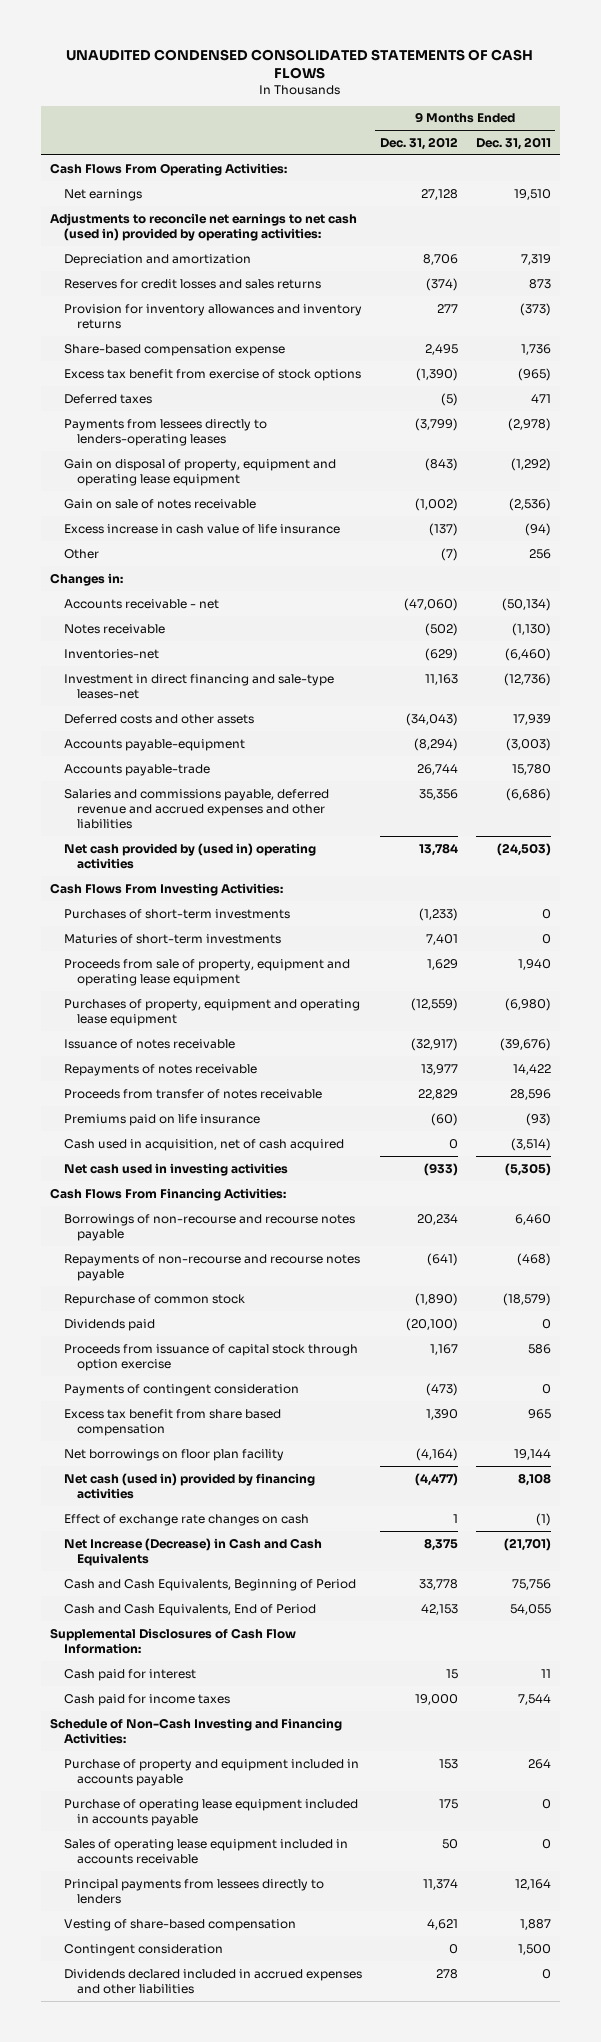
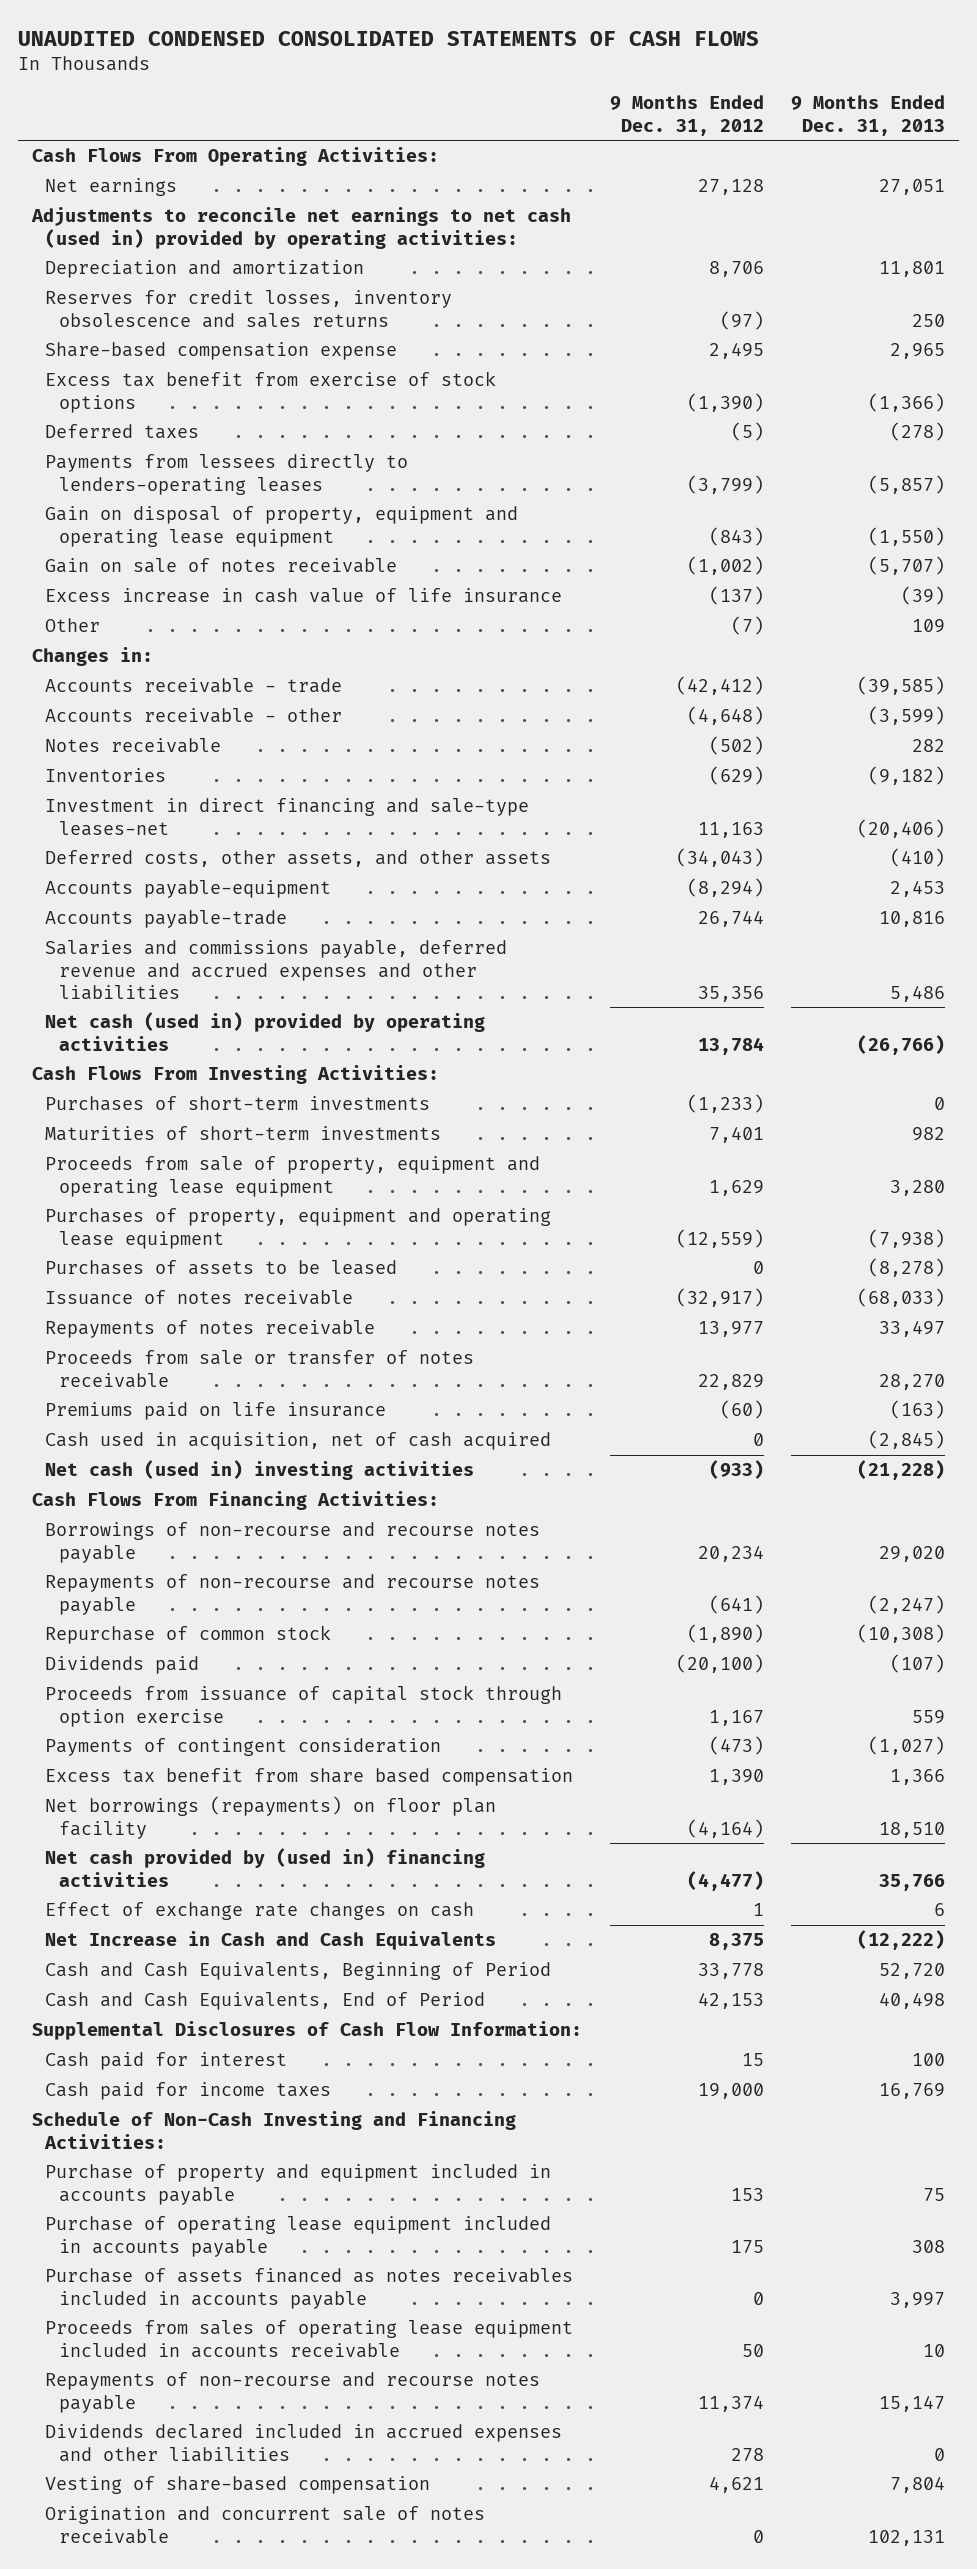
- | 9 Months Ended Dec. 31, 2012 | 9 Months Ended Dec. 31, 2011
+ | 9 Months Ended Dec. 31, 2012 | 9 Months Ended Dec. 31, 2013
- Reserves for credit losses and sales returns | (374) | 873
- Provision for inventory allowances and inventory returns | 277 | (373)
+ Reserves for credit losses, inventory obsolescence and sales returns | (97) | 250
- Accounts receivable - net | (47,060) | (50,134)
+ Accounts receivable - trade | (42,412) | (39,585)
+ Accounts receivable - other | (4,648) | (3,599)
- Inventories-net | (629) | (6,460)
+ Inventories | (629) | (9,182)
- Deferred costs and other assets | (34,043) | 17,939
+ Deferred costs, other assets, and other assets | (34,043) | (410)
- Net cash provided by (used in) operating activities | 13,784 | (24,503)
+ Net cash (used in) provided by operating activities | 13,784 | (26,766)
- Maturies of short-term investments | 7,401 | 0
+ Maturities of short-term investments | 7,401 | 982
+ Purchases of assets to be leased | 0 | (8,278)
- Proceeds from transfer of notes receivable | 22,829 | 28,596
+ Proceeds from sale or transfer of notes receivable | 22,829 | 28,270
- Net cash used in investing activities | (933) | (5,305)
+ Net cash (used in) investing activities | (933) | (21,228)
- Net borrowings on floor plan facility | (4,164) | 19,144
- Net cash (used in) provided by financing activities | (4,477) | 8,108
+ Net borrowings (repayments) on floor plan facility | (4,164) | 18,510
+ Net cash provided by (used in) financing activities | (4,477) | 35,766
- Net Increase (Decrease) in Cash and Cash Equivalents | 8,375 | (21,701)
+ Net Increase in Cash and Cash Equivalents | 8,375 | (12,222)
- Sales of operating lease equipment included in accounts receivable | 50 | 0
- Principal payments from lessees directly to lenders | 11,374 | 12,164
- Contingent consideration | 0 | 1,500
+ Purchase of assets financed as notes receivables included in accounts payable | 0 | 3,997
+ Proceeds from sales of operating lease equipment included in accounts receivable | 50 | 10
+ Repayments of non-recourse and recourse notes payable | 11,374 | 15,147
moved down: Vesting of share-based compensation | 4,621 | 7,804
+ Origination and concurrent sale of notes receivable | 0 | 102,131

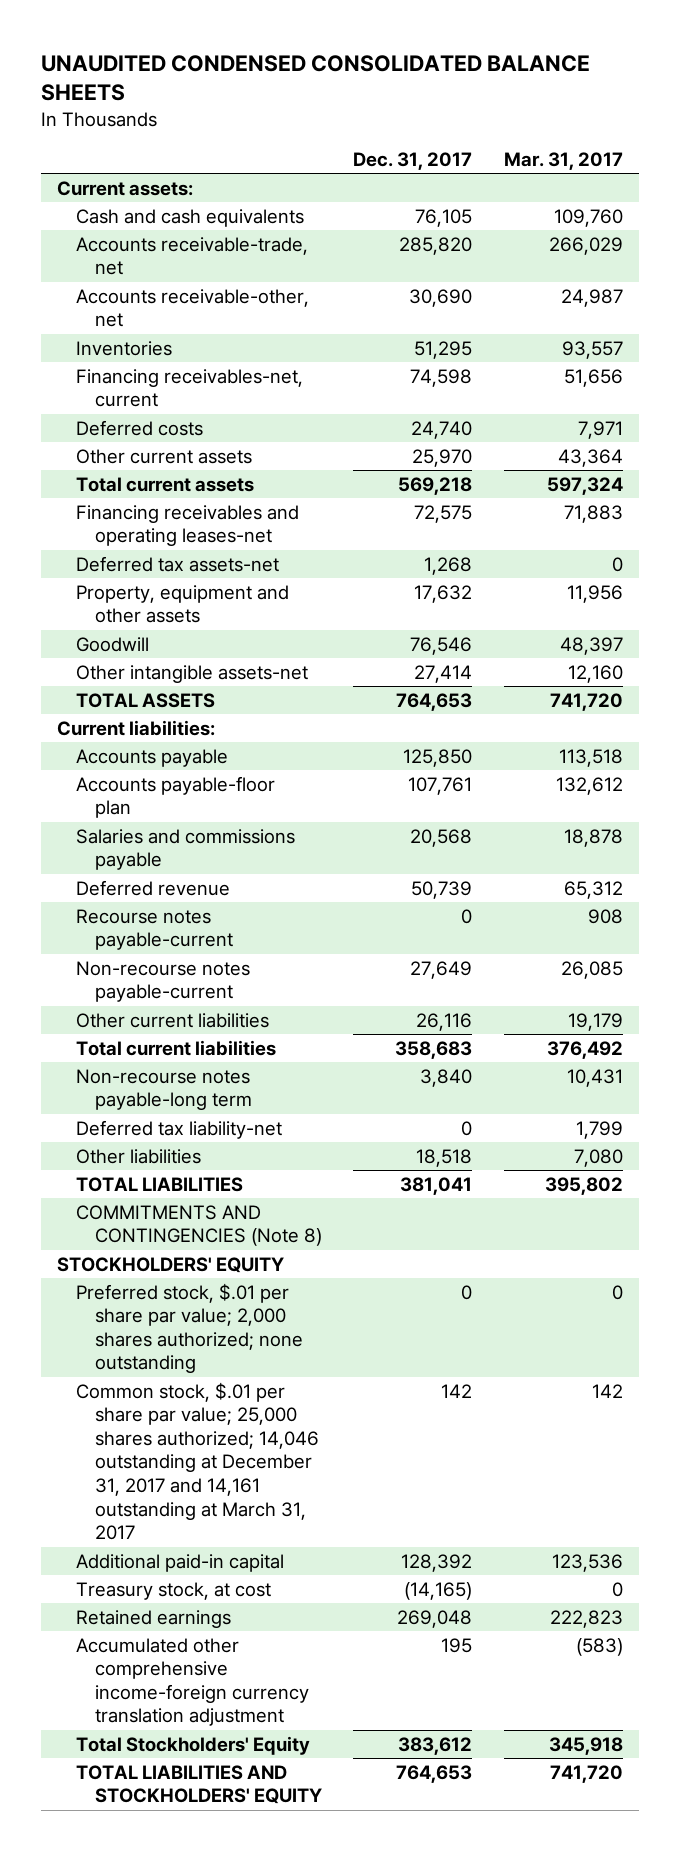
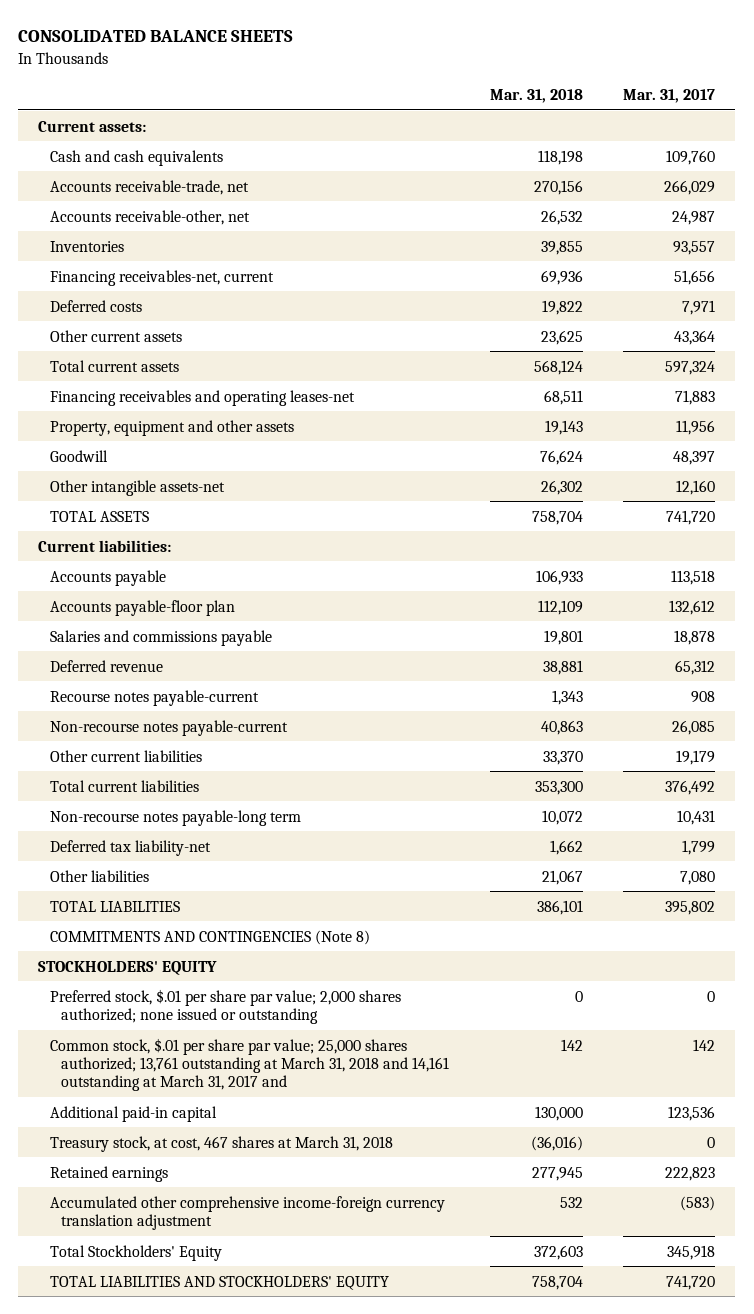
- UNAUDITED CONDENSED CONSOLIDATED BALANCE SHEETS
+ CONSOLIDATED BALANCE SHEETS
- | Dec. 31, 2017 | Mar. 31, 2017
+ | Mar. 31, 2018 | Mar. 31, 2017
- Deferred tax assets-net | 1,268 | 0
- Preferred stock, $.01 per share par value; 2,000 shares authorized; none outstanding | 0 | 0
- Common stock, $.01 per share par value; 25,000 shares authorized; 14,046 outstanding at December 31, 2017 and 14,161 outstanding at March 31, 2017 | 142 | 142
+ Preferred stock, $.01 per share par value; 2,000 shares authorized; none issued or outstanding | 0 | 0
+ Common stock, $.01 per share par value; 25,000 shares authorized; 13,761 outstanding at March 31, 2018 and 14,161 outstanding at March 31, 2017 and | 142 | 142
- Treasury stock, at cost | (14,165) | 0
+ Treasury stock, at cost, 467 shares at March 31, 2018 | (36,016) | 0

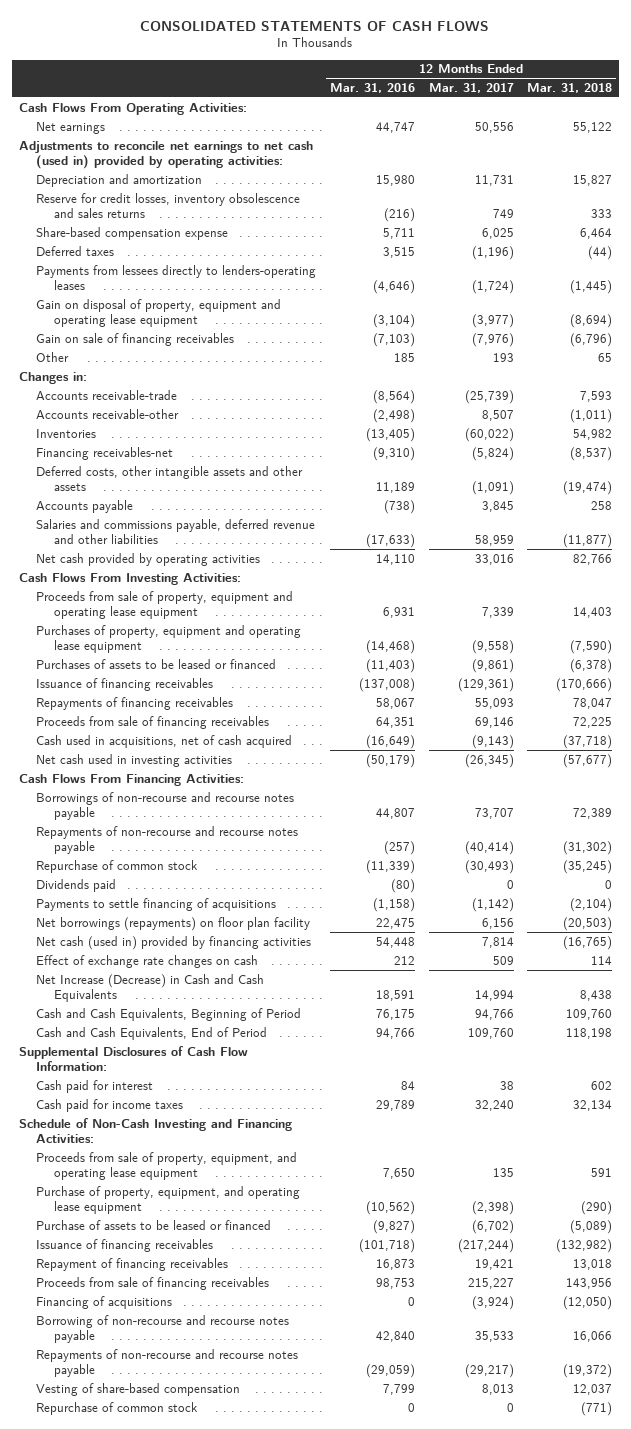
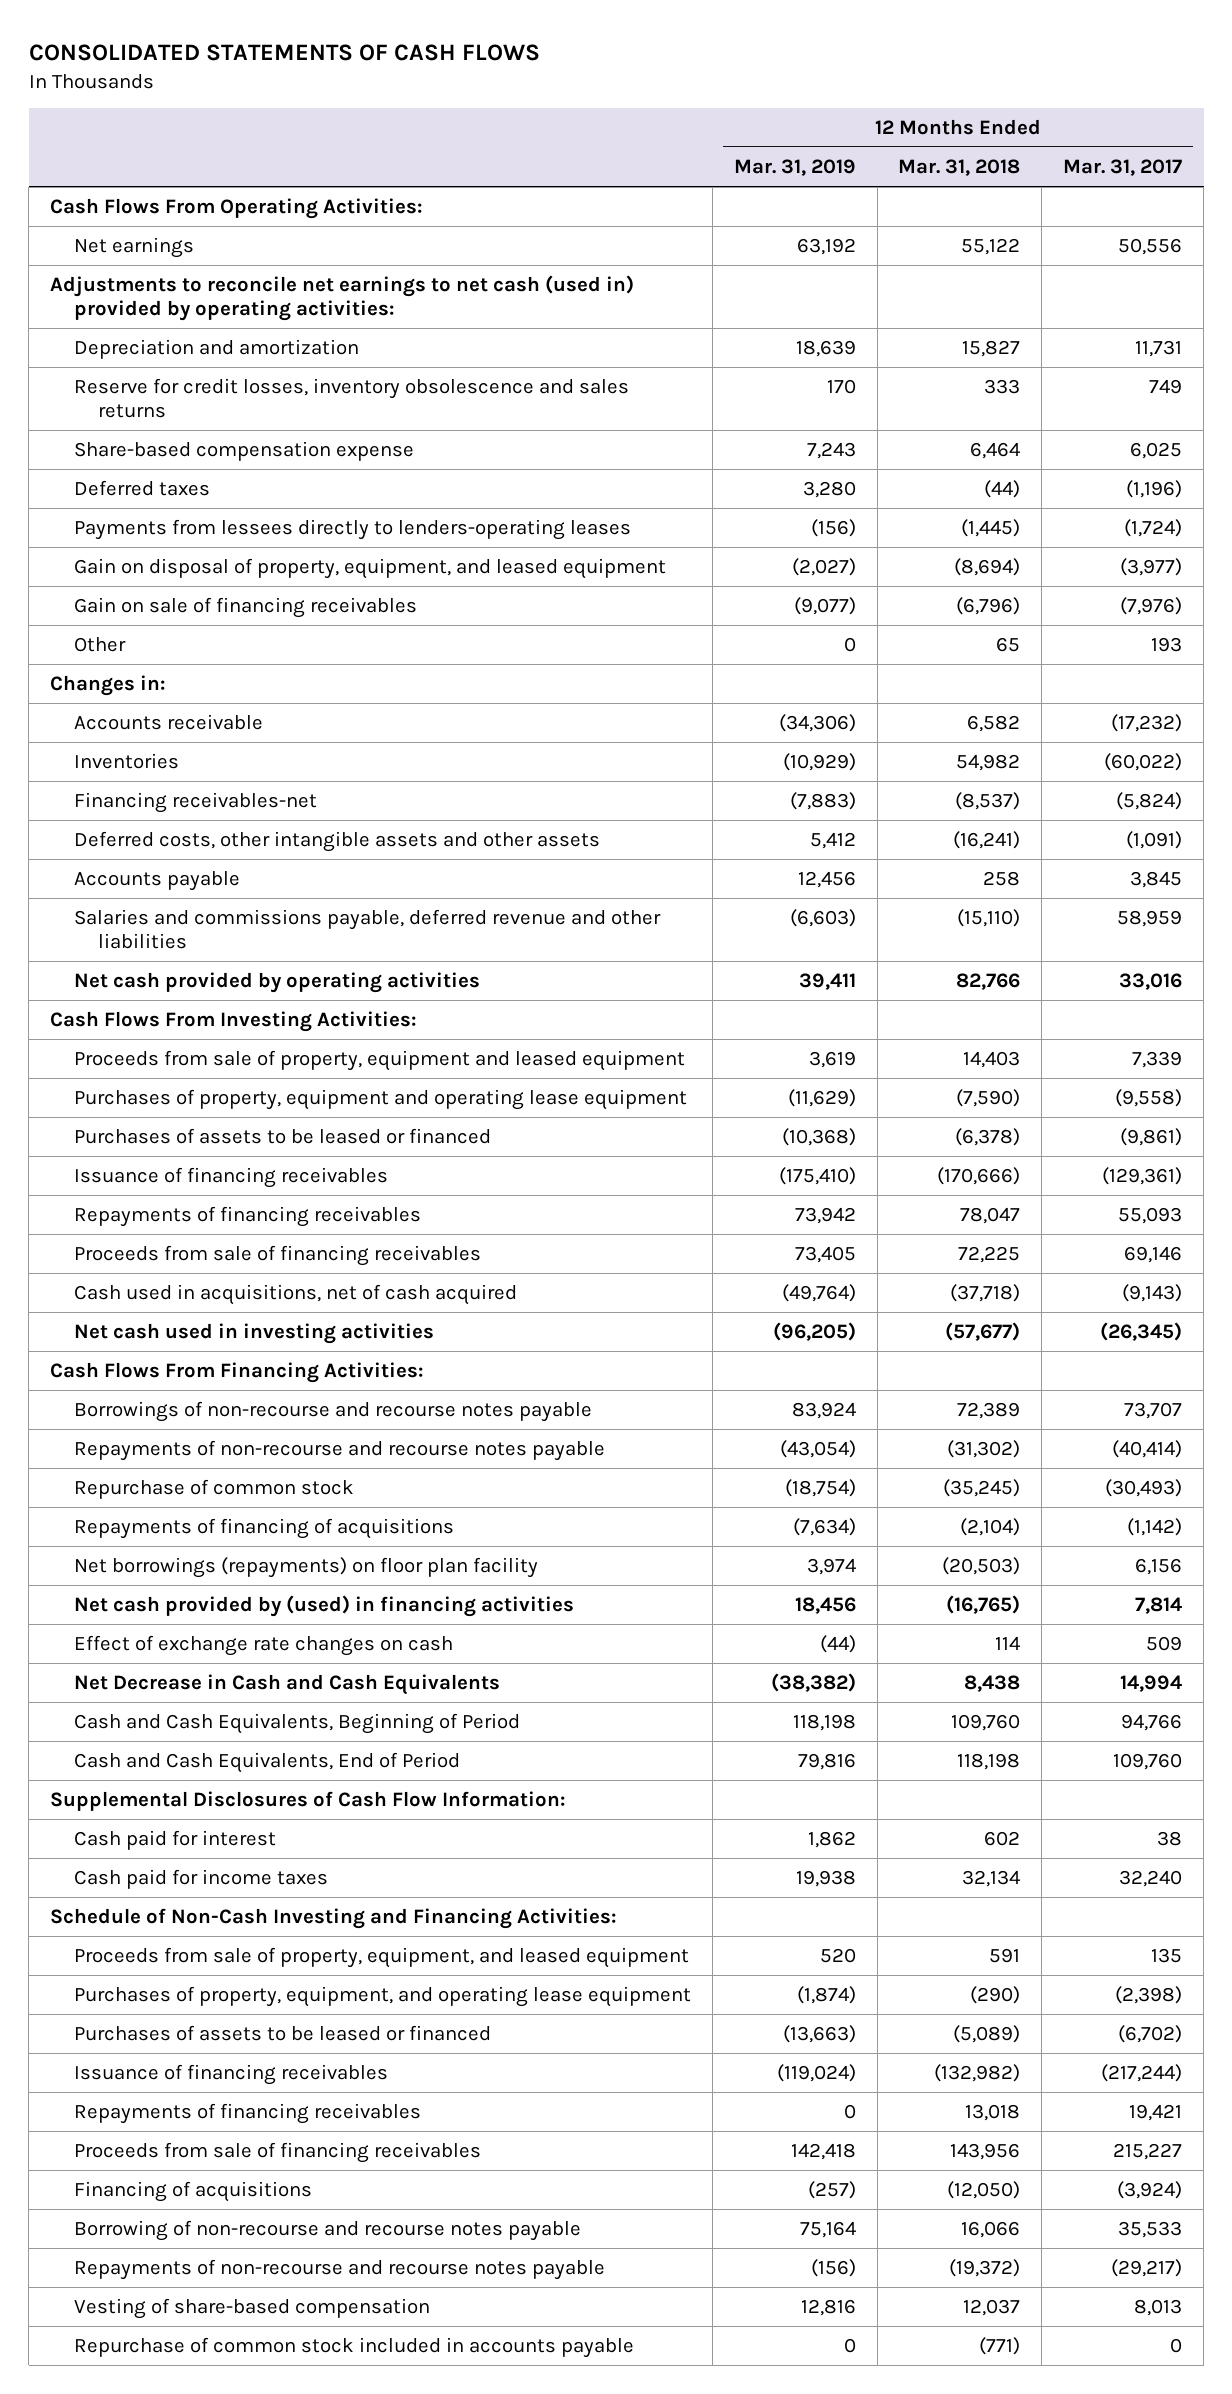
- | 12 Months Ended Mar. 31, 2016 | 12 Months Ended Mar. 31, 2017 | 12 Months Ended Mar. 31, 2018
+ | 12 Months Ended Mar. 31, 2019 | 12 Months Ended Mar. 31, 2018 | 12 Months Ended Mar. 31, 2017
- Gain on disposal of property, equipment and operating lease equipment | (3,104) | (3,977) | (8,694)
+ Gain on disposal of property, equipment, and leased equipment | (2,027) | (8,694) | (3,977)
- Accounts receivable-trade | (8,564) | (25,739) | 7,593
- Accounts receivable-other | (2,498) | 8,507 | (1,011)
+ Accounts receivable | (34,306) | 6,582 | (17,232)
- Deferred costs, other intangible assets and other assets | 11,189 | (1,091) | (19,474)
+ Deferred costs, other intangible assets and other assets | 5,412 | (16,241) | (1,091)
- Salaries and commissions payable, deferred revenue and other liabilities | (17,633) | 58,959 | (11,877)
+ Salaries and commissions payable, deferred revenue and other liabilities | (6,603) | (15,110) | 58,959
- Proceeds from sale of property, equipment and operating lease equipment | 6,931 | 7,339 | 14,403
+ Proceeds from sale of property, equipment and leased equipment | 3,619 | 14,403 | 7,339
- Dividends paid | (80) | 0 | 0
- Payments to settle financing of acquisitions | (1,158) | (1,142) | (2,104)
+ Repayments of financing of acquisitions | (7,634) | (2,104) | (1,142)
- Net cash (used in) provided by financing activities | 54,448 | 7,814 | (16,765)
+ Net cash provided by (used) in financing activities | 18,456 | (16,765) | 7,814
- Net Increase (Decrease) in Cash and Cash Equivalents | 18,591 | 14,994 | 8,438
+ Net Decrease in Cash and Cash Equivalents | (38,382) | 8,438 | 14,994
- Proceeds from sale of property, equipment, and operating lease equipment | 7,650 | 135 | 591
- Purchase of property, equipment, and operating lease equipment | (10,562) | (2,398) | (290)
- Purchase of assets to be leased or financed | (9,827) | (6,702) | (5,089)
+ Proceeds from sale of property, equipment, and leased equipment | 520 | 591 | 135
+ Purchases of property, equipment, and operating lease equipment | (1,874) | (290) | (2,398)
+ Purchases of assets to be leased or financed | (13,663) | (5,089) | (6,702)
- Repayment of financing receivables | 16,873 | 19,421 | 13,018
+ Repayments of financing receivables | 0 | 13,018 | 19,421
- Repurchase of common stock | 0 | 0 | (771)
+ Repurchase of common stock included in accounts payable | 0 | (771) | 0

